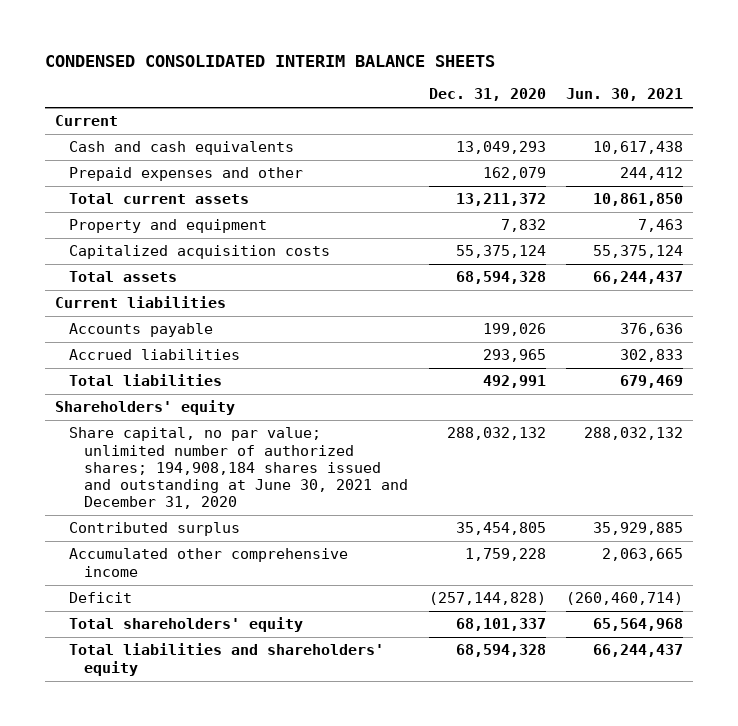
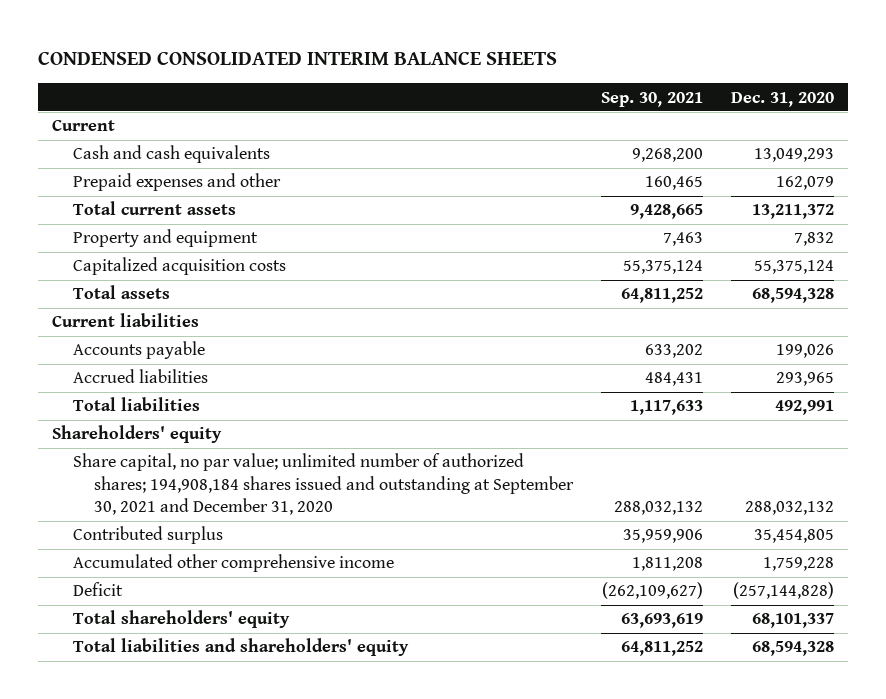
- | Dec. 31, 2020 | Jun. 30, 2021
+ | Sep. 30, 2021 | Dec. 31, 2020
- Share capital, no par value; unlimited number of authorized shares; 194,908,184 shares issued and outstanding at June 30, 2021 and December 31, 2020 | 288,032,132 | 288,032,132
+ Share capital, no par value; unlimited number of authorized shares; 194,908,184 shares issued and outstanding at September 30, 2021 and December 31, 2020 | 288,032,132 | 288,032,132

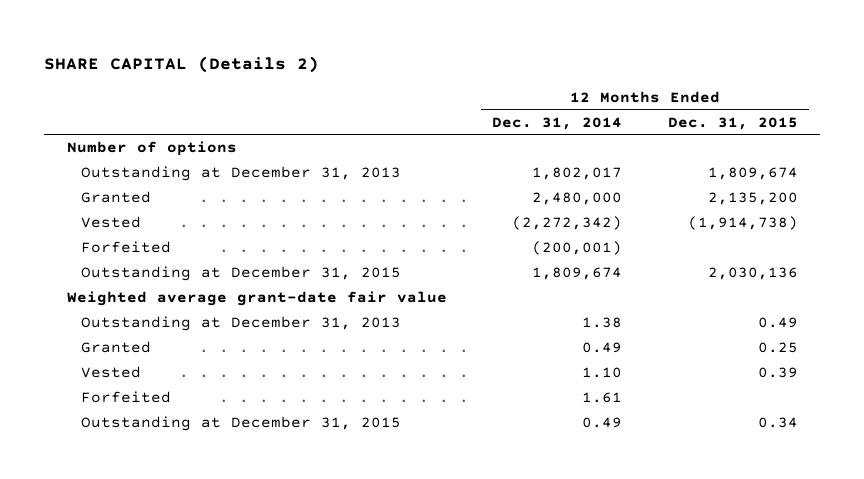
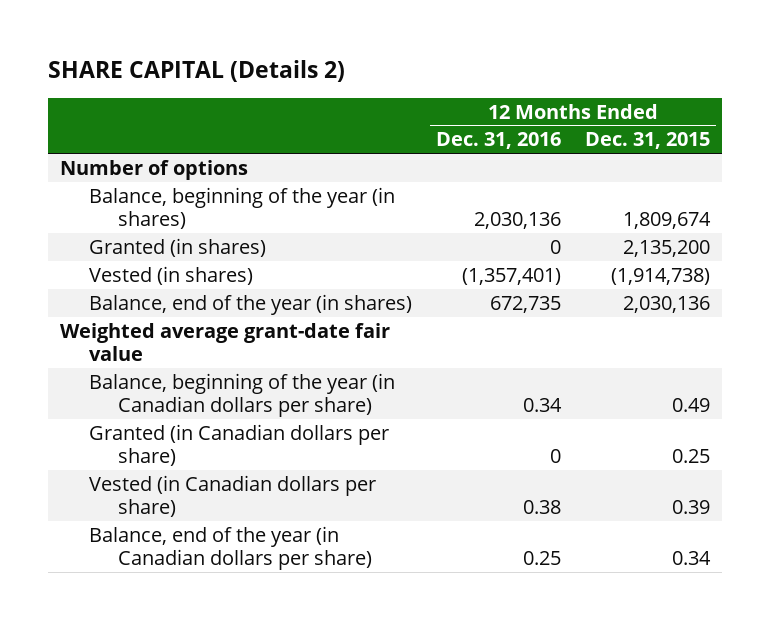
- | 12 Months Ended Dec. 31, 2014 | 12 Months Ended Dec. 31, 2015
+ | 12 Months Ended Dec. 31, 2016 | 12 Months Ended Dec. 31, 2015
- Outstanding at December 31, 2013 | 1,802,017 | 1,809,674
- Granted | 2,480,000 | 2,135,200
- Vested | (2,272,342) | (1,914,738)
- Forfeited | (200,001) |
- Outstanding at December 31, 2015 | 1,809,674 | 2,030,136
+ Balance, beginning of the year (in shares) | 2,030,136 | 1,809,674
+ Granted (in shares) | 0 | 2,135,200
+ Vested (in shares) | (1,357,401) | (1,914,738)
+ Balance, end of the year (in shares) | 672,735 | 2,030,136
- Outstanding at December 31, 2013 | 1.38 | 0.49
- Granted | 0.49 | 0.25
- Vested | 1.10 | 0.39
- Forfeited | 1.61 |
- Outstanding at December 31, 2015 | 0.49 | 0.34
+ Balance, beginning of the year (in Canadian dollars per share) | 0.34 | 0.49
+ Granted (in Canadian dollars per share) | 0 | 0.25
+ Vested (in Canadian dollars per share) | 0.38 | 0.39
+ Balance, end of the year (in Canadian dollars per share) | 0.25 | 0.34

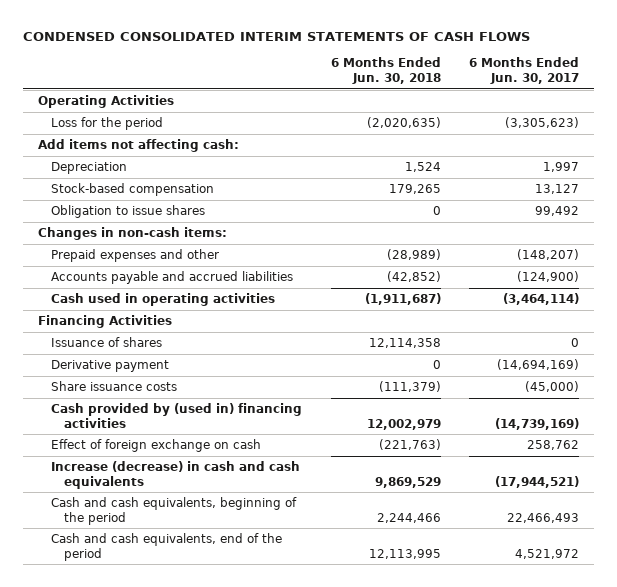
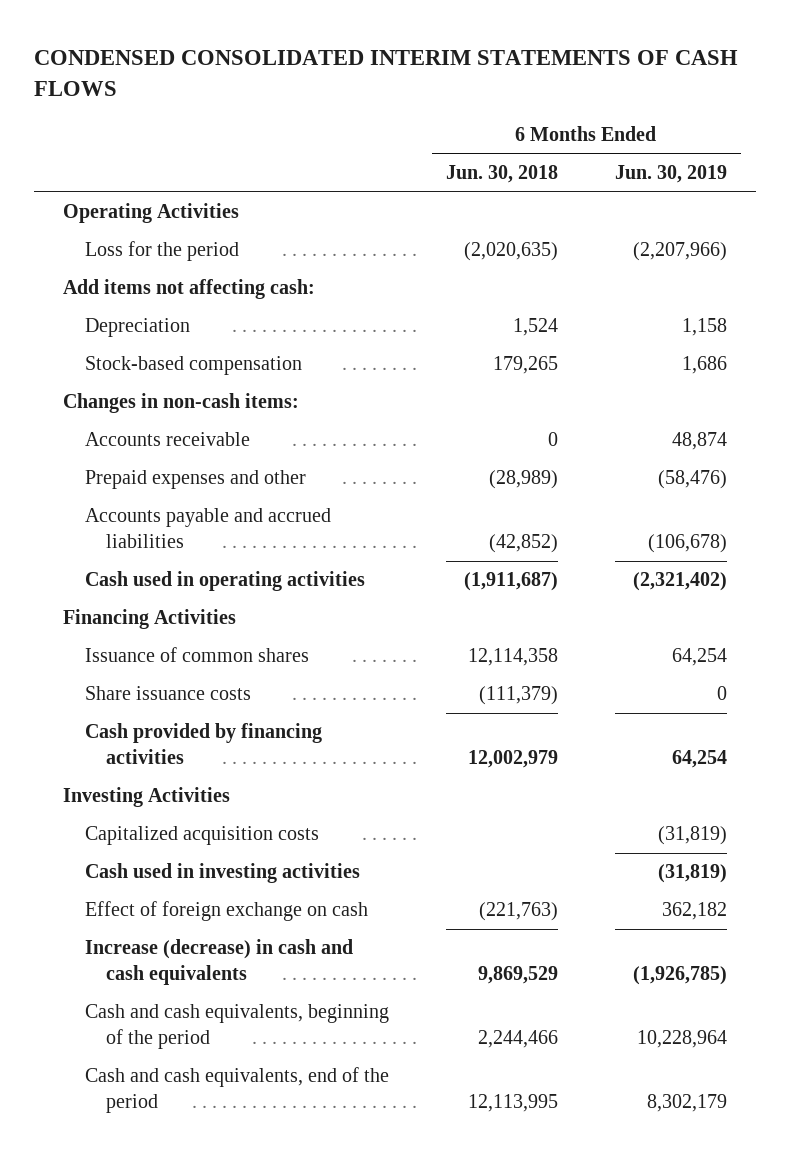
- | 6 Months Ended Jun. 30, 2018 | 6 Months Ended Jun. 30, 2017
+ | 6 Months Ended Jun. 30, 2018 | 6 Months Ended Jun. 30, 2019
- Obligation to issue shares | 0 | 99,492
+ Accounts receivable | 0 | 48,874
- Issuance of shares | 12,114,358 | 0
- Derivative payment | 0 | (14,694,169)
+ Issuance of common shares | 12,114,358 | 64,254
- Cash provided by (used in) financing activities | 12,002,979 | (14,739,169)
+ Cash provided by financing activities | 12,002,979 | 64,254
+ Investing Activities
+ Capitalized acquisition costs | | (31,819)
+ Cash used in investing activities | | (31,819)

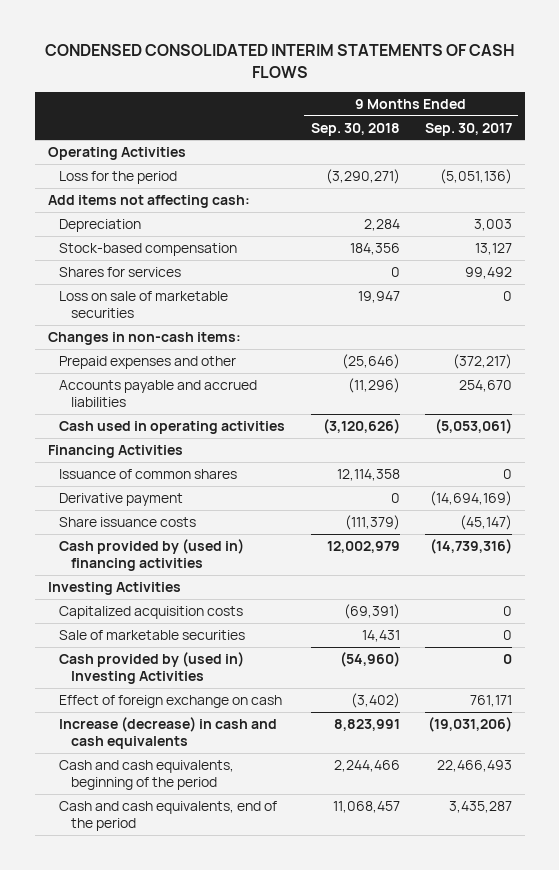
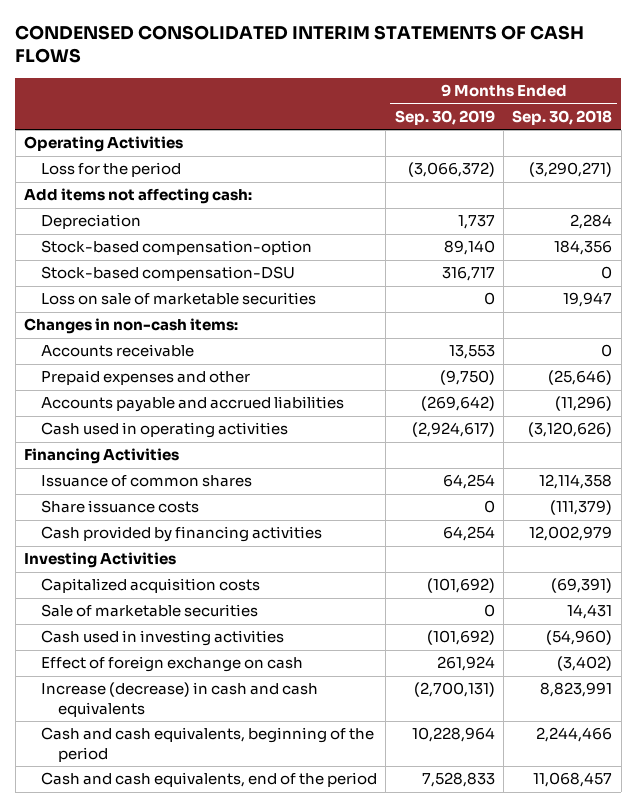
- | 9 Months Ended Sep. 30, 2018 | 9 Months Ended Sep. 30, 2017
+ | 9 Months Ended Sep. 30, 2019 | 9 Months Ended Sep. 30, 2018
- Stock-based compensation | 184,356 | 13,127
- Shares for services | 0 | 99,492
+ Stock-based compensation-option | 89,140 | 184,356
+ Stock-based compensation-DSU | 316,717 | 0
+ Accounts receivable | 13,553 | 0
- Derivative payment | 0 | (14,694,169)
- Cash provided by (used in) financing activities | 12,002,979 | (14,739,316)
+ Cash provided by financing activities | 64,254 | 12,002,979
- Cash provided by (used in) Investing Activities | (54,960) | 0
+ Cash used in investing activities | (101,692) | (54,960)

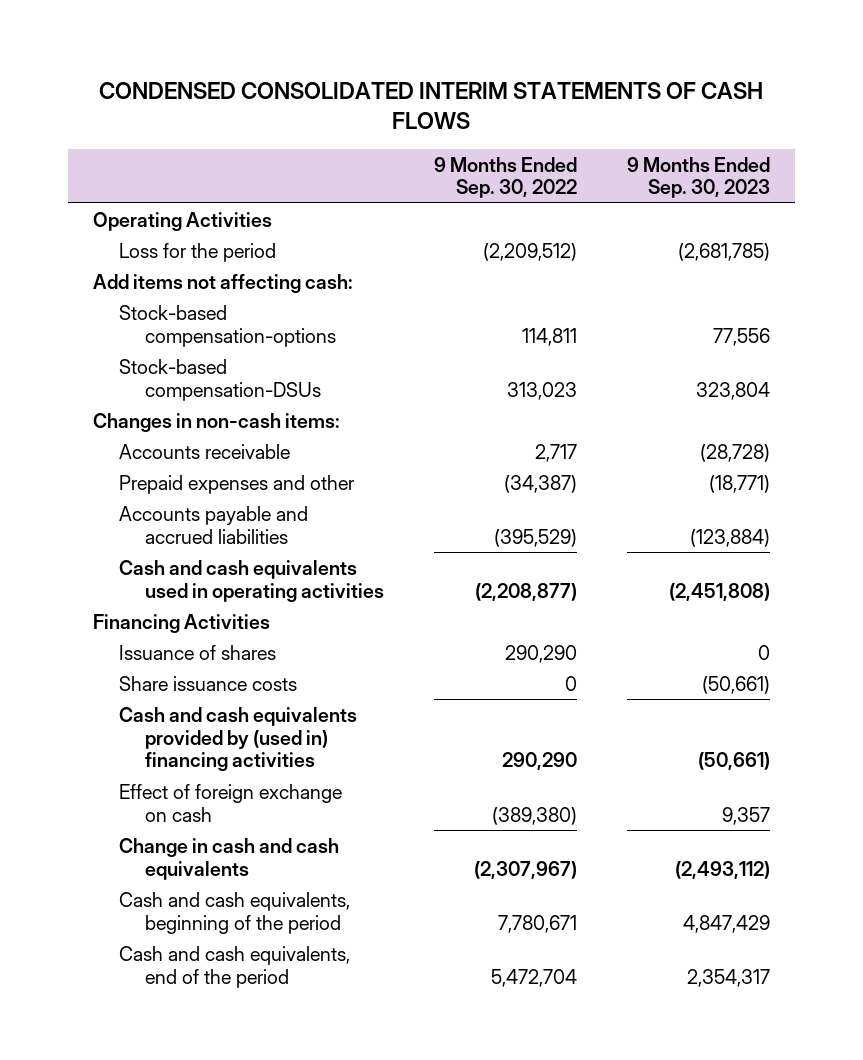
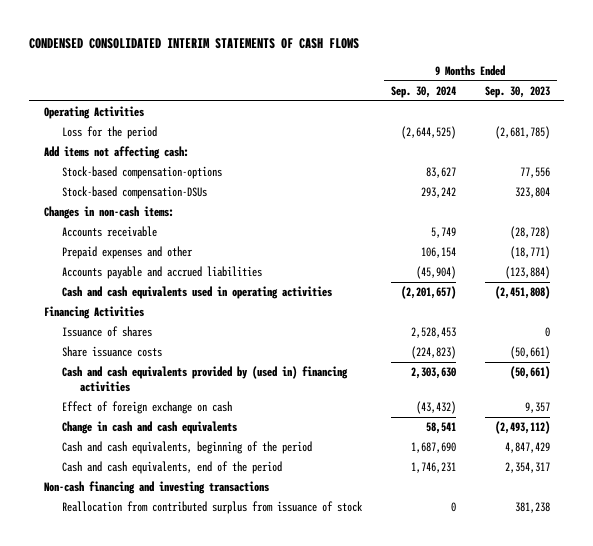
- | 9 Months Ended Sep. 30, 2022 | 9 Months Ended Sep. 30, 2023
+ | 9 Months Ended Sep. 30, 2024 | 9 Months Ended Sep. 30, 2023
+ Non-cash financing and investing transactions
+ Reallocation from contributed surplus from issuance of stock | 0 | 381,238

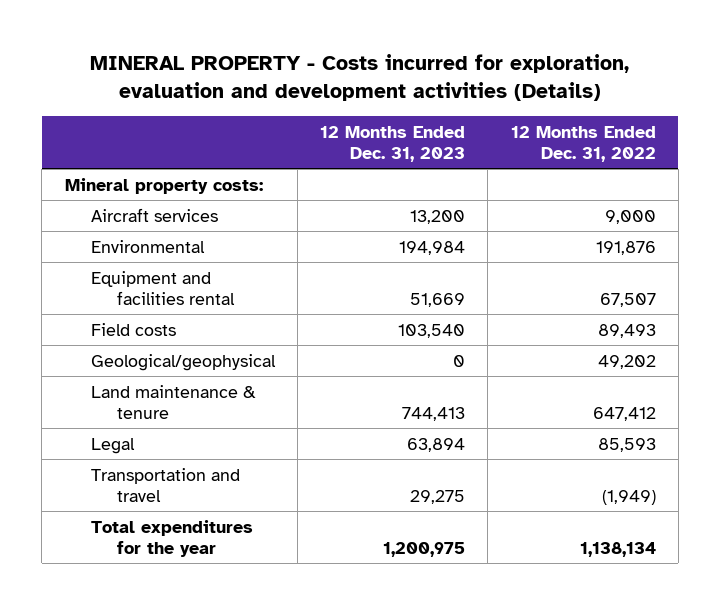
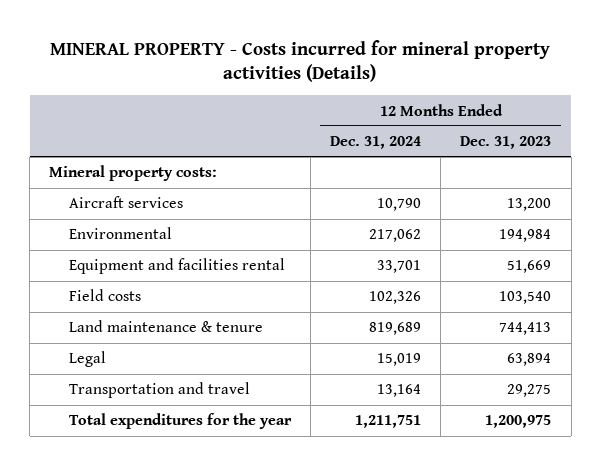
- MINERAL PROPERTY - Costs incurred for exploration, evaluation and development activities (Details)
+ MINERAL PROPERTY - Costs incurred for mineral property activities (Details)
- | 12 Months Ended Dec. 31, 2023 | 12 Months Ended Dec. 31, 2022
+ | 12 Months Ended Dec. 31, 2024 | 12 Months Ended Dec. 31, 2023
- Geological/geophysical | 0 | 49,202

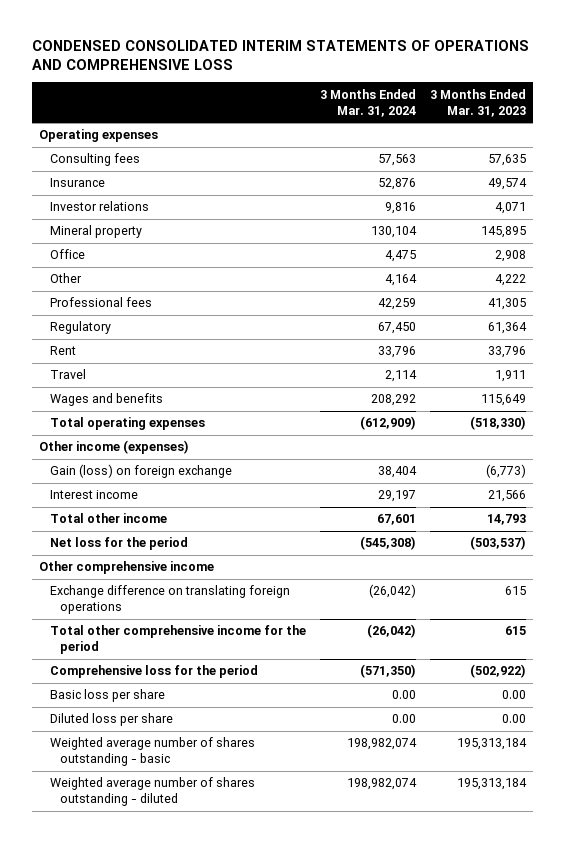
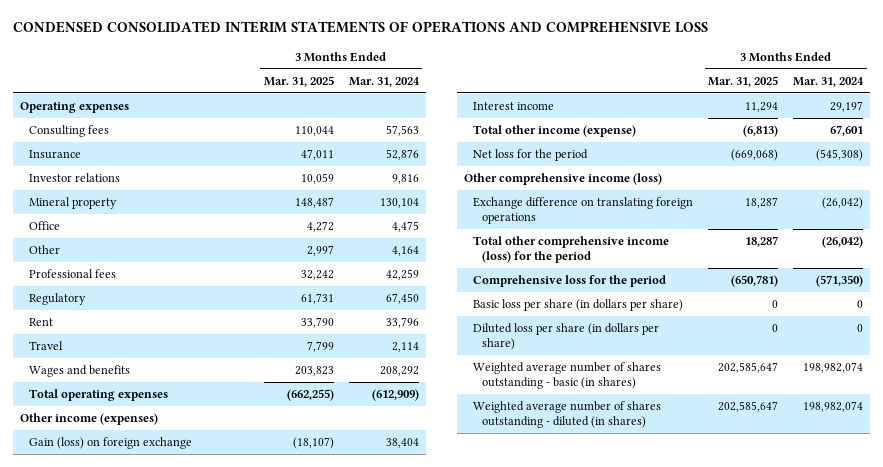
- | 3 Months Ended Mar. 31, 2024 | 3 Months Ended Mar. 31, 2023
+ | 3 Months Ended Mar. 31, 2025 | 3 Months Ended Mar. 31, 2024
- Total other income | 67,601 | 14,793
+ Total other income (expense) | (6,813) | 67,601
- Other comprehensive income
+ Other comprehensive income (loss)
- Total other comprehensive income for the period | (26,042) | 615
+ Total other comprehensive income (loss) for the period | 18,287 | (26,042)
- Basic loss per share | 0.00 | 0.00
- Diluted loss per share | 0.00 | 0.00
- Weighted average number of shares outstanding - basic | 198,982,074 | 195,313,184
- Weighted average number of shares outstanding - diluted | 198,982,074 | 195,313,184
+ Basic loss per share (in dollars per share) | 0 | 0
+ Diluted loss per share (in dollars per share) | 0 | 0
+ Weighted average number of shares outstanding - basic (in shares) | 202,585,647 | 198,982,074
+ Weighted average number of shares outstanding - diluted (in shares) | 202,585,647 | 198,982,074

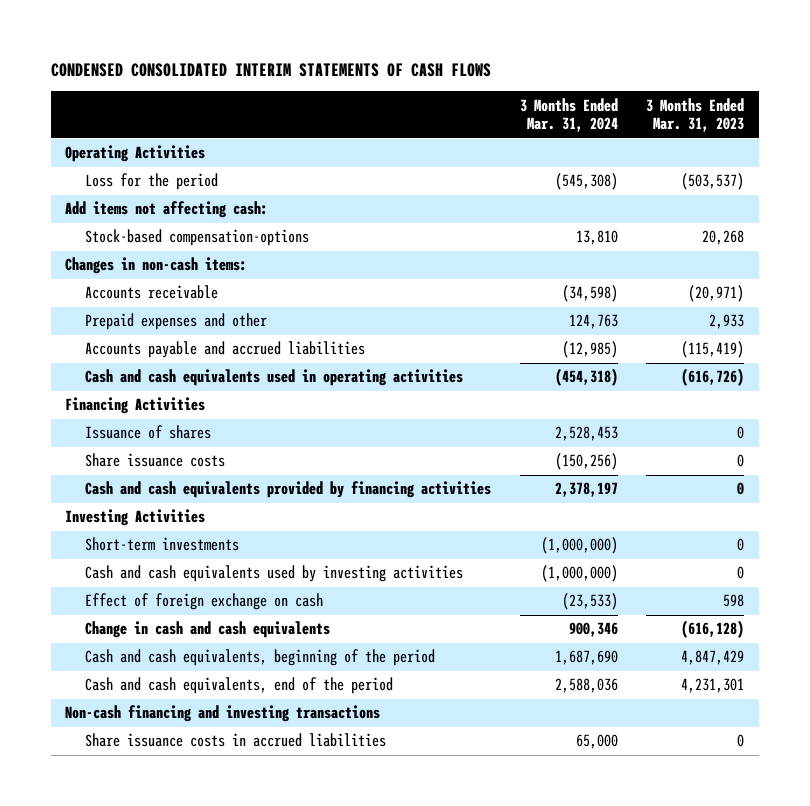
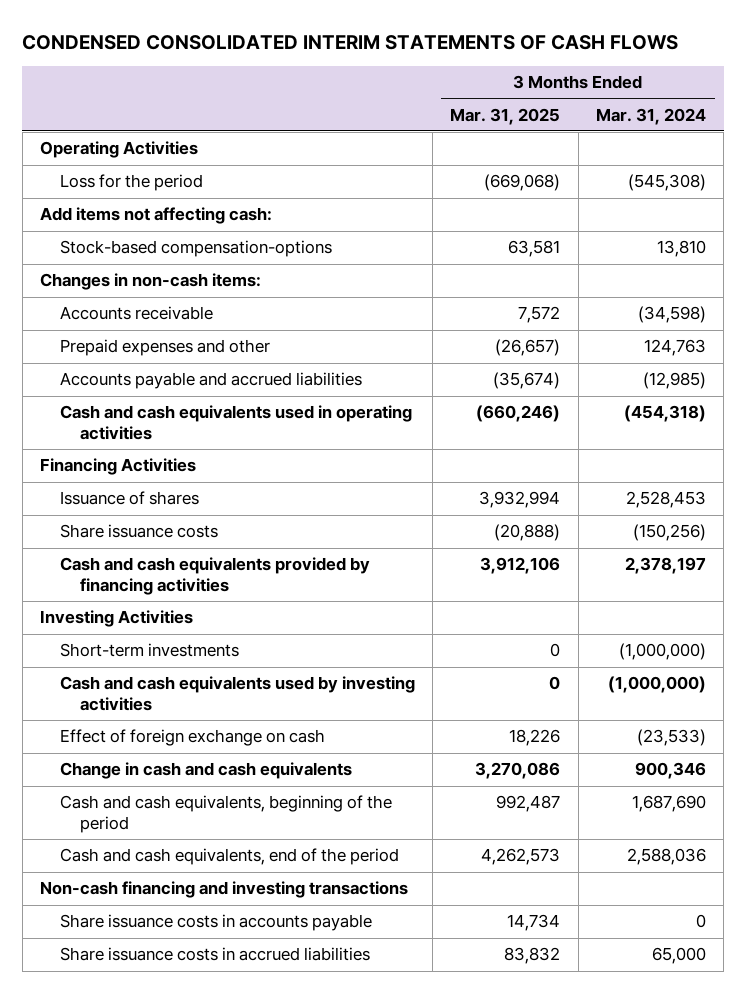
- | 3 Months Ended Mar. 31, 2024 | 3 Months Ended Mar. 31, 2023
+ | 3 Months Ended Mar. 31, 2025 | 3 Months Ended Mar. 31, 2024
+ Share issuance costs in accounts payable | 14,734 | 0

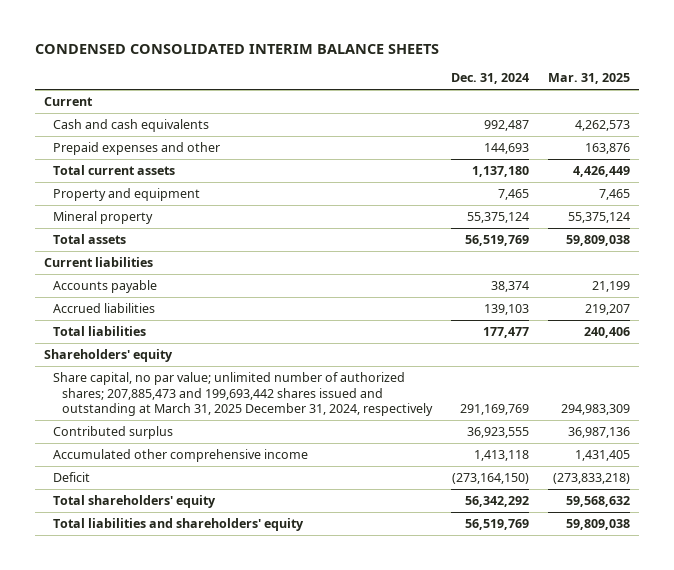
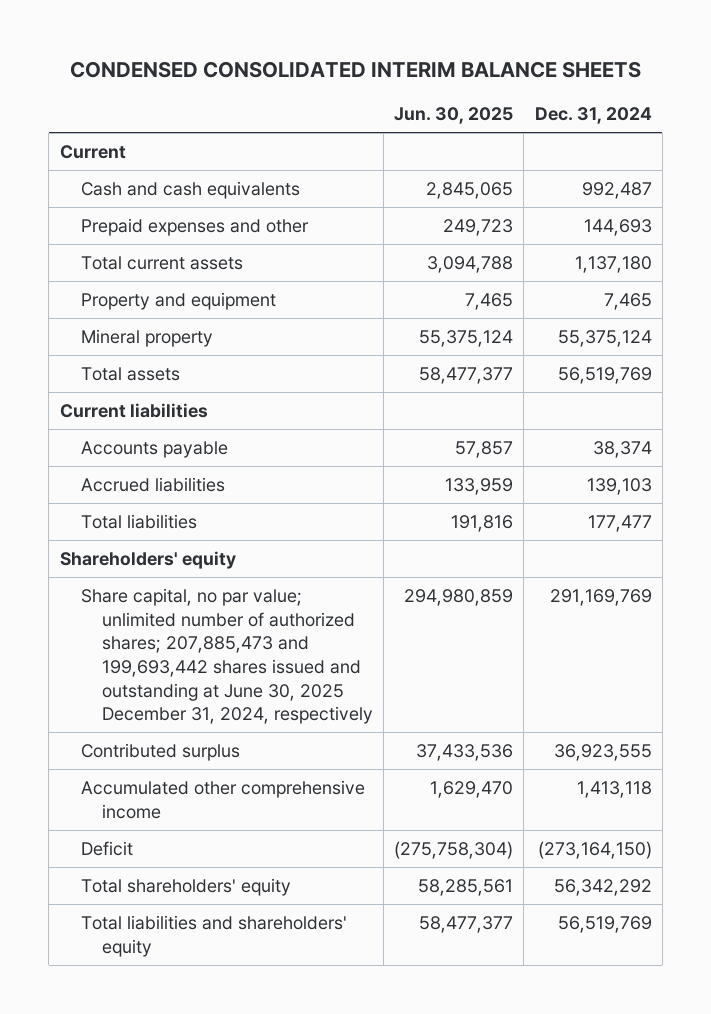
- | Dec. 31, 2024 | Mar. 31, 2025
+ | Jun. 30, 2025 | Dec. 31, 2024
- Share capital, no par value; unlimited number of authorized shares; 207,885,473 and 199,693,442 shares issued and outstanding at March 31, 2025 December 31, 2024, respectively | 291,169,769 | 294,983,309
+ Share capital, no par value; unlimited number of authorized shares; 207,885,473 and 199,693,442 shares issued and outstanding at June 30, 2025 December 31, 2024, respectively | 294,980,859 | 291,169,769

